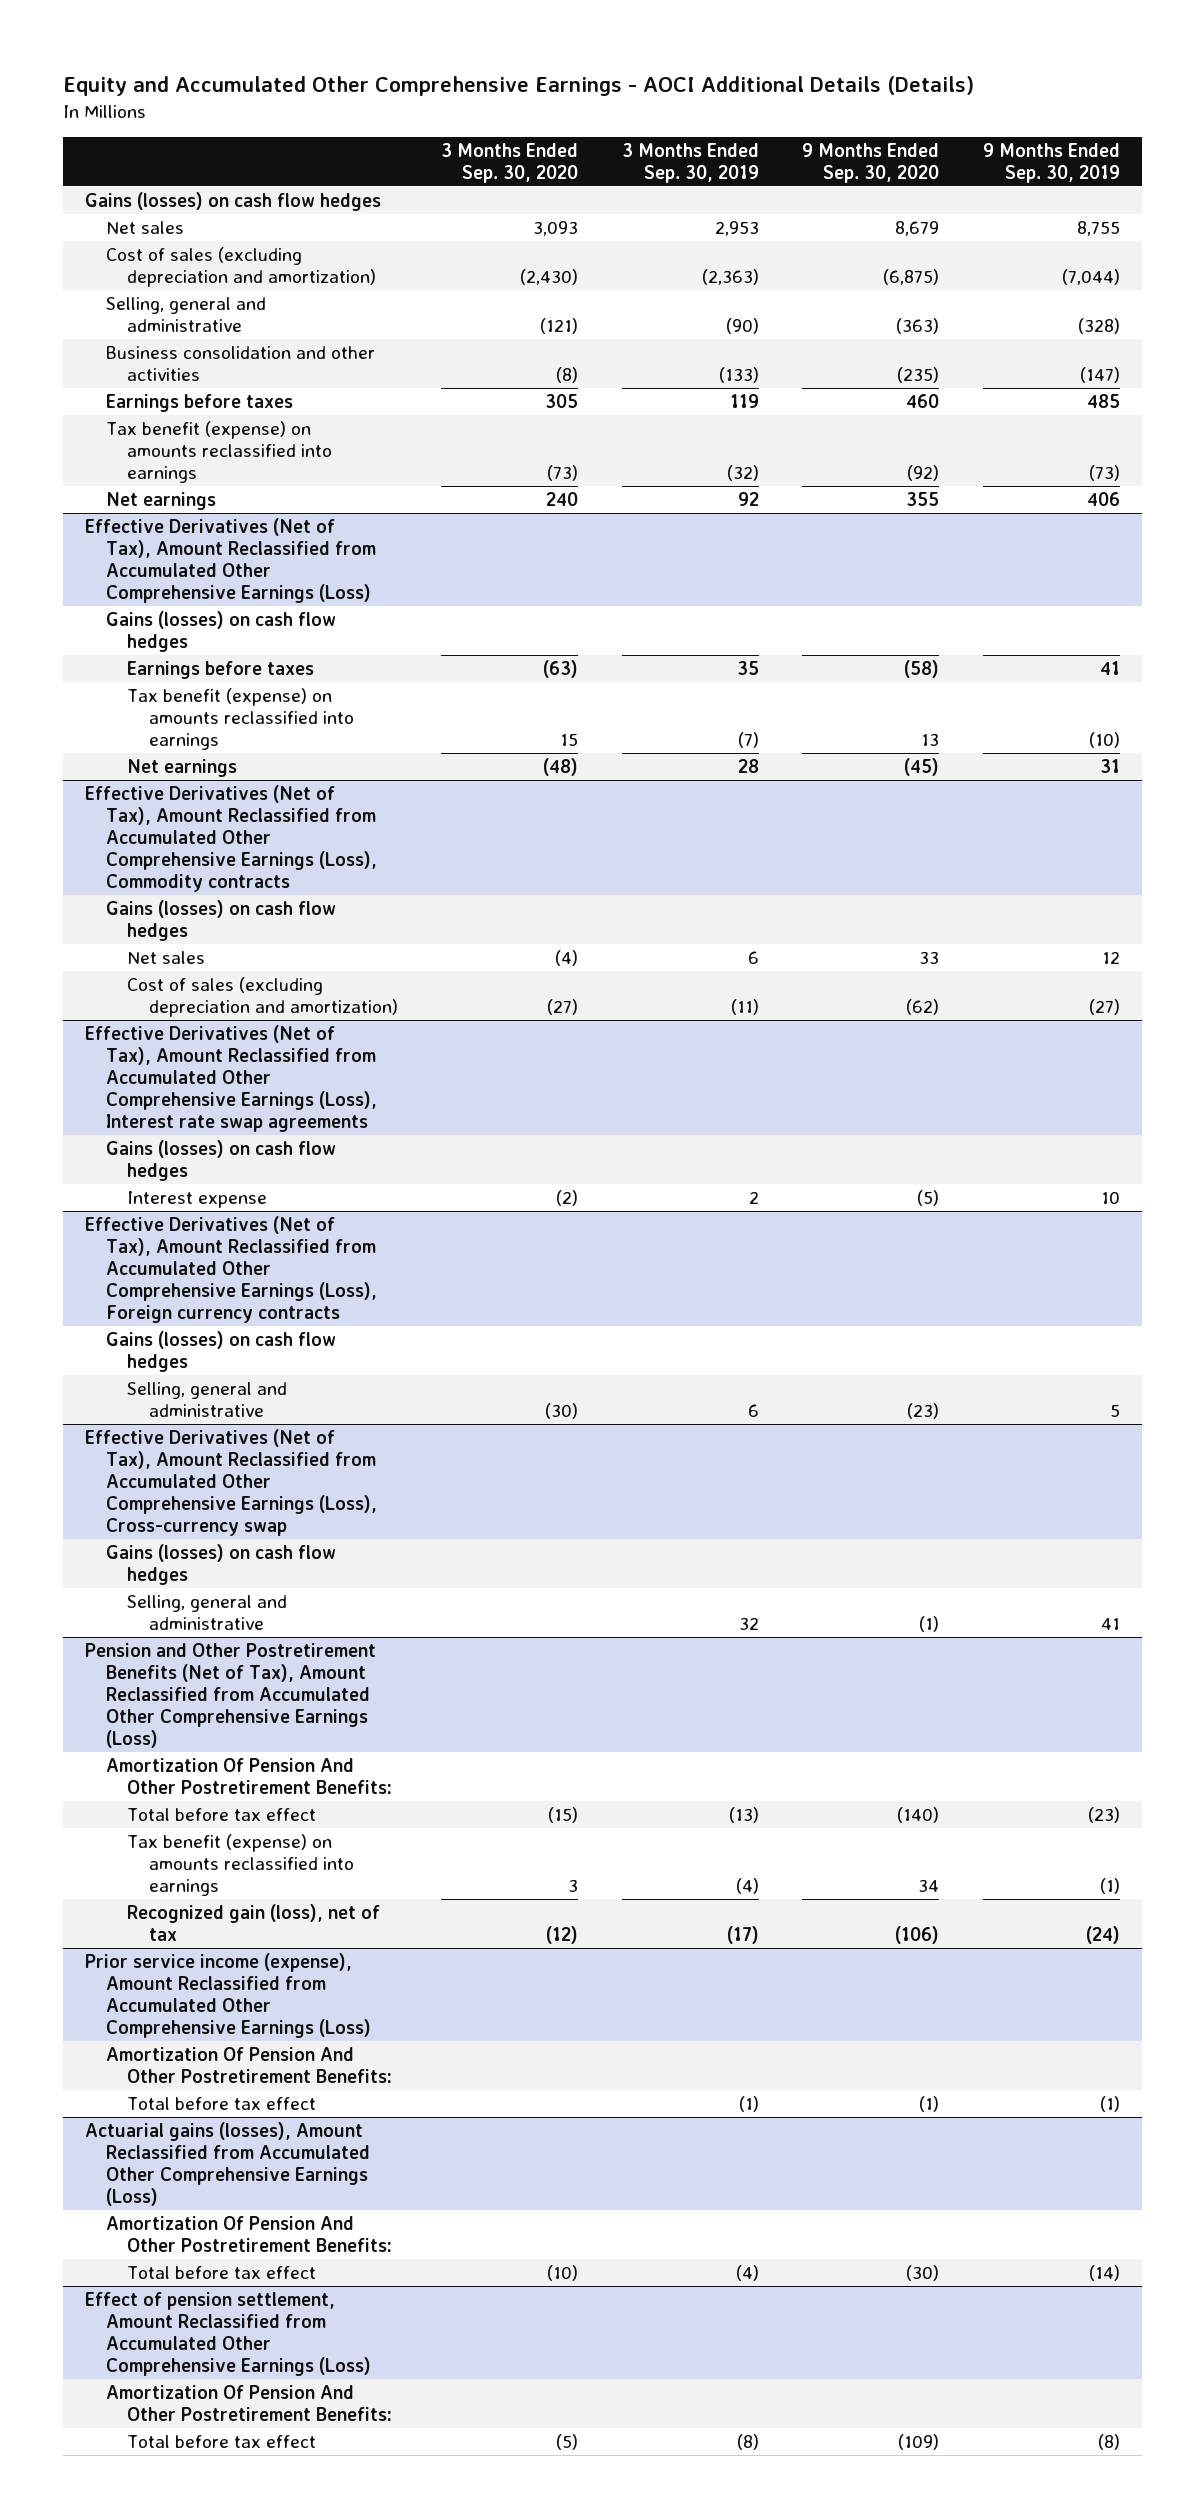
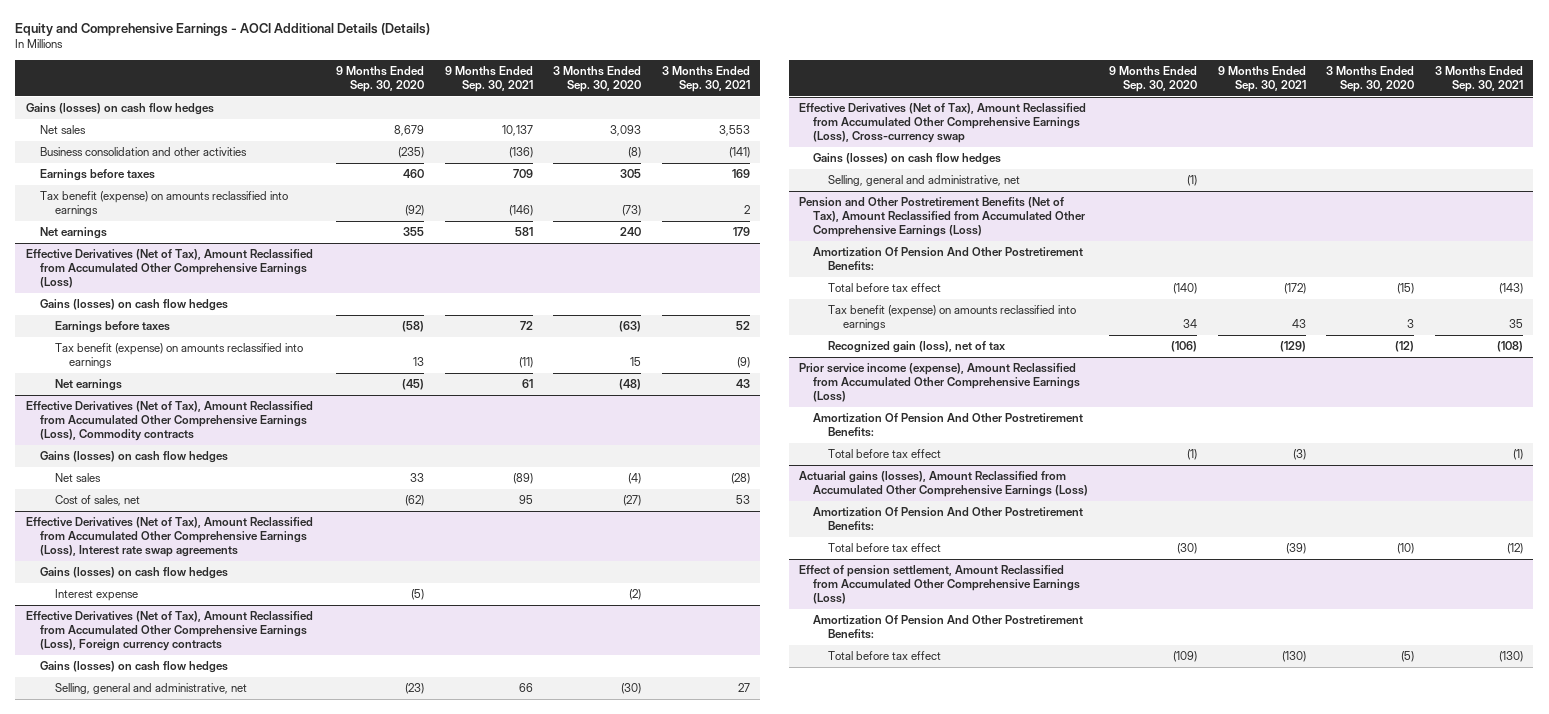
- Equity and Accumulated Other Comprehensive Earnings - AOCI Additional Details (Details)
+ Equity and Comprehensive Earnings - AOCI Additional Details (Details)
- | 3 Months Ended Sep. 30, 2020 | 3 Months Ended Sep. 30, 2019 | 9 Months Ended Sep. 30, 2020 | 9 Months Ended Sep. 30, 2019
+ | 9 Months Ended Sep. 30, 2020 | 9 Months Ended Sep. 30, 2021 | 3 Months Ended Sep. 30, 2020 | 3 Months Ended Sep. 30, 2021
- Cost of sales (excluding depreciation and amortization) | (2,430) | (2,363) | (6,875) | (7,044)
- Selling, general and administrative | (121) | (90) | (363) | (328)
@ Effective Derivatives (Net of Tax), Amount Reclassified from Accumulated Other Comprehensive Earnings (Loss), Commodity contracts
- Cost of sales (excluding depreciation and amortization) | (27) | (11) | (62) | (27)
+ Cost of sales, net | (62) | 95 | (27) | 53
@ Effective Derivatives (Net of Tax), Amount Reclassified from Accumulated Other Comprehensive Earnings (Loss), Foreign currency contracts
- Selling, general and administrative | (30) | 6 | (23) | 5
+ Selling, general and administrative, net | (23) | 66 | (30) | 27
@ Effective Derivatives (Net of Tax), Amount Reclassified from Accumulated Other Comprehensive Earnings (Loss), Cross-currency swap
- Selling, general and administrative | | 32 | (1) | 41
+ Selling, general and administrative, net | (1) | | |

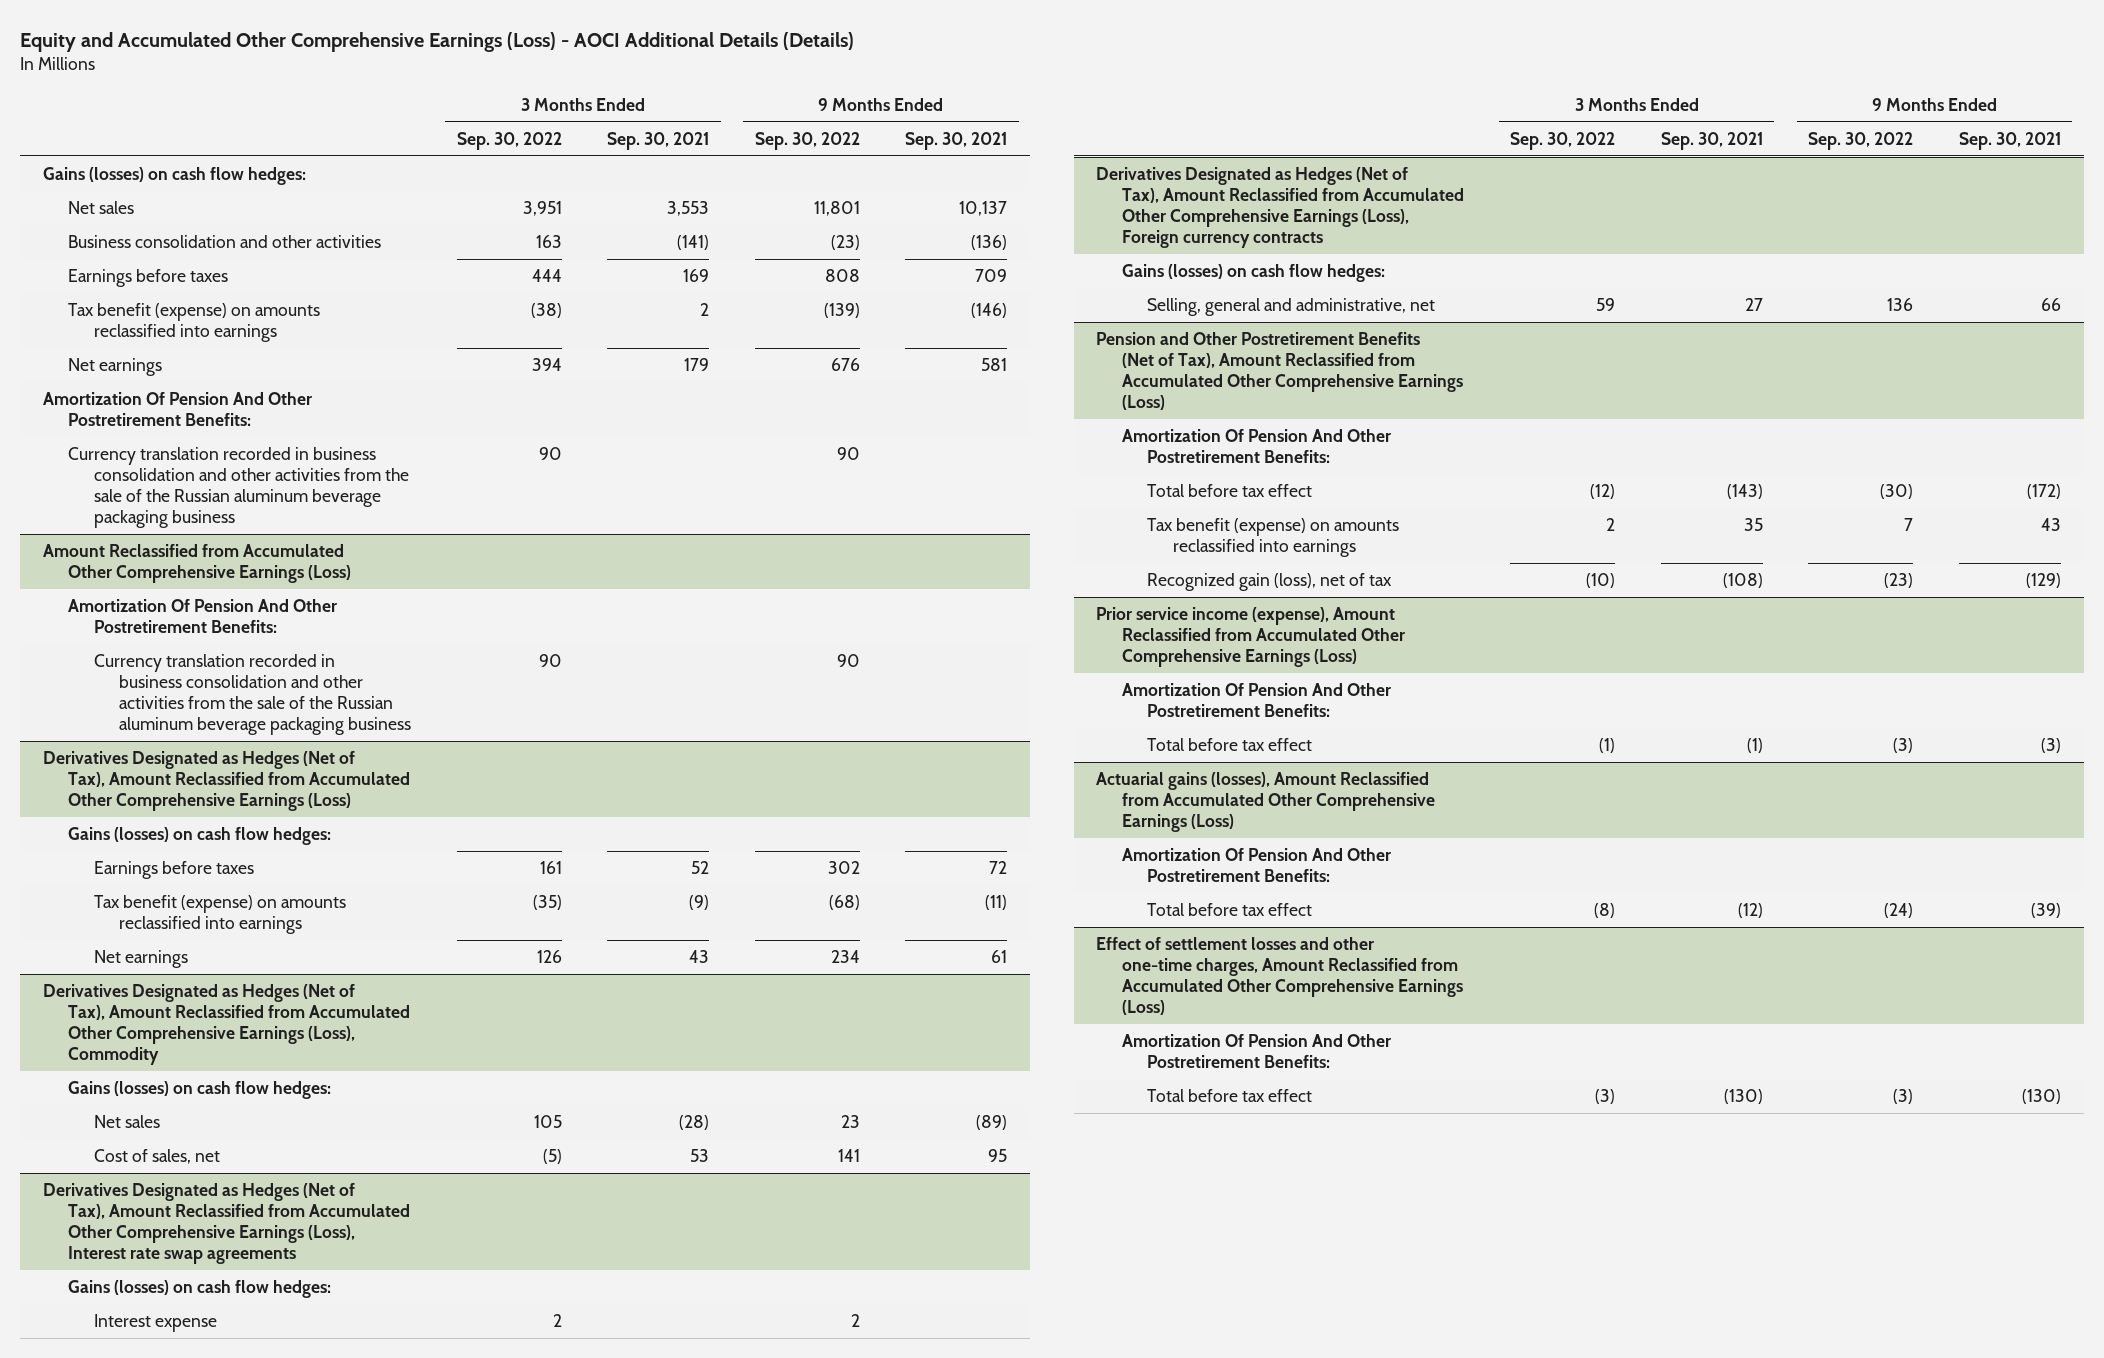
- Equity and Comprehensive Earnings - AOCI Additional Details (Details)
+ Equity and Accumulated Other Comprehensive Earnings (Loss) - AOCI Additional Details (Details)
- | 9 Months Ended Sep. 30, 2020 | 9 Months Ended Sep. 30, 2021 | 3 Months Ended Sep. 30, 2020 | 3 Months Ended Sep. 30, 2021
+ | 3 Months Ended Sep. 30, 2022 | 3 Months Ended Sep. 30, 2021 | 9 Months Ended Sep. 30, 2022 | 9 Months Ended Sep. 30, 2021
- Gains (losses) on cash flow hedges
+ Gains (losses) on cash flow hedges:
- Effective Derivatives (Net of Tax), Amount Reclassified from Accumulated Other Comprehensive Earnings (Loss)
- Gains (losses) on cash flow hedges
+ Amortization Of Pension And Other Postretirement Benefits:
+ Currency translation recorded in business consolidation and other activities from the sale of the Russian aluminum beverage packaging business | 90 | | 90 |
+ Amount Reclassified from Accumulated Other Comprehensive Earnings (Loss)
+ Amortization Of Pension And Other Postretirement Benefits:
+ Currency translation recorded in business consolidation and other activities from the sale of the Russian aluminum beverage packaging business | 90 | | 90 |
+ Derivatives Designated as Hedges (Net of Tax), Amount Reclassified from Accumulated Other Comprehensive Earnings (Loss)
+ Gains (losses) on cash flow hedges:
- Effective Derivatives (Net of Tax), Amount Reclassified from Accumulated Other Comprehensive Earnings (Loss), Commodity contracts
- Gains (losses) on cash flow hedges
+ Derivatives Designated as Hedges (Net of Tax), Amount Reclassified from Accumulated Other Comprehensive Earnings (Loss), Commodity
+ Gains (losses) on cash flow hedges:
- Effective Derivatives (Net of Tax), Amount Reclassified from Accumulated Other Comprehensive Earnings (Loss), Interest rate swap agreements
- Gains (losses) on cash flow hedges
+ Derivatives Designated as Hedges (Net of Tax), Amount Reclassified from Accumulated Other Comprehensive Earnings (Loss), Interest rate swap agreements
+ Gains (losses) on cash flow hedges:
- Effective Derivatives (Net of Tax), Amount Reclassified from Accumulated Other Comprehensive Earnings (Loss), Foreign currency contracts
- Gains (losses) on cash flow hedges
+ Derivatives Designated as Hedges (Net of Tax), Amount Reclassified from Accumulated Other Comprehensive Earnings (Loss), Foreign currency contracts
+ Gains (losses) on cash flow hedges:
- Effective Derivatives (Net of Tax), Amount Reclassified from Accumulated Other Comprehensive Earnings (Loss), Cross-currency swap
- Gains (losses) on cash flow hedges
- Selling, general and administrative, net | (1) | | |
- Effect of pension settlement, Amount Reclassified from Accumulated Other Comprehensive Earnings (Loss)
+ Effect of settlement losses and other one-time charges, Amount Reclassified from Accumulated Other Comprehensive Earnings (Loss)

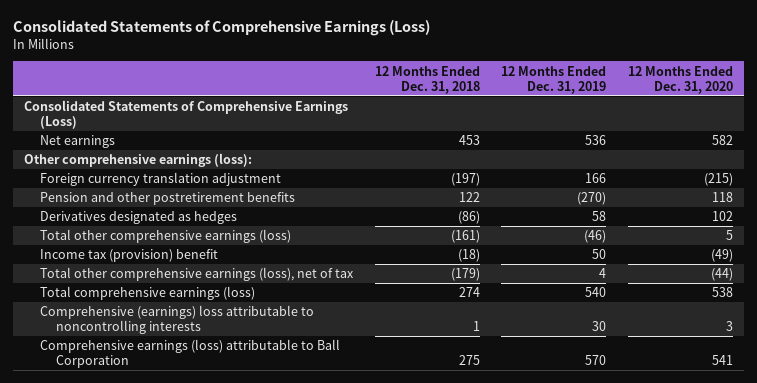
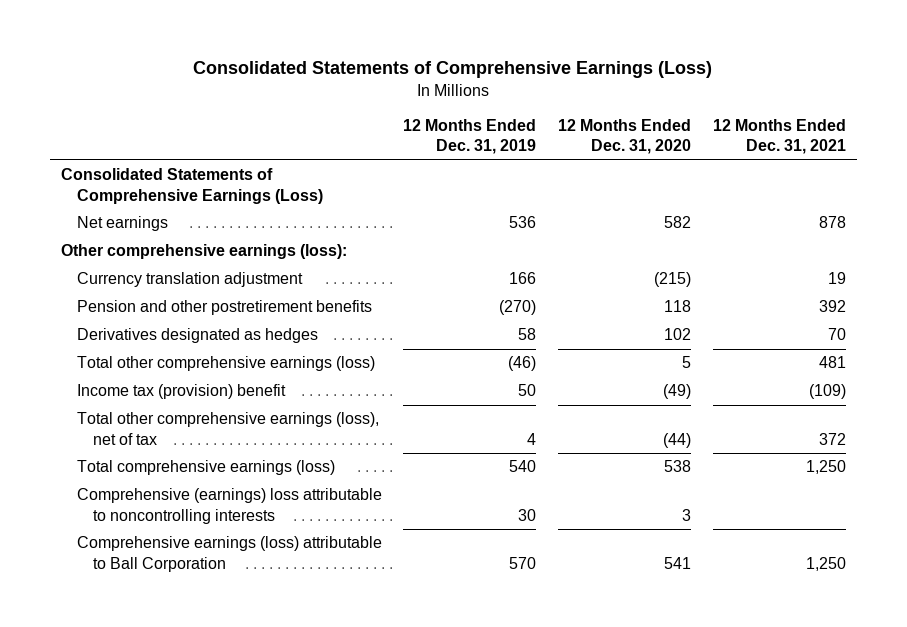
- | 12 Months Ended Dec. 31, 2018 | 12 Months Ended Dec. 31, 2019 | 12 Months Ended Dec. 31, 2020
+ | 12 Months Ended Dec. 31, 2019 | 12 Months Ended Dec. 31, 2020 | 12 Months Ended Dec. 31, 2021
- Foreign currency translation adjustment | (197) | 166 | (215)
+ Currency translation adjustment | 166 | (215) | 19

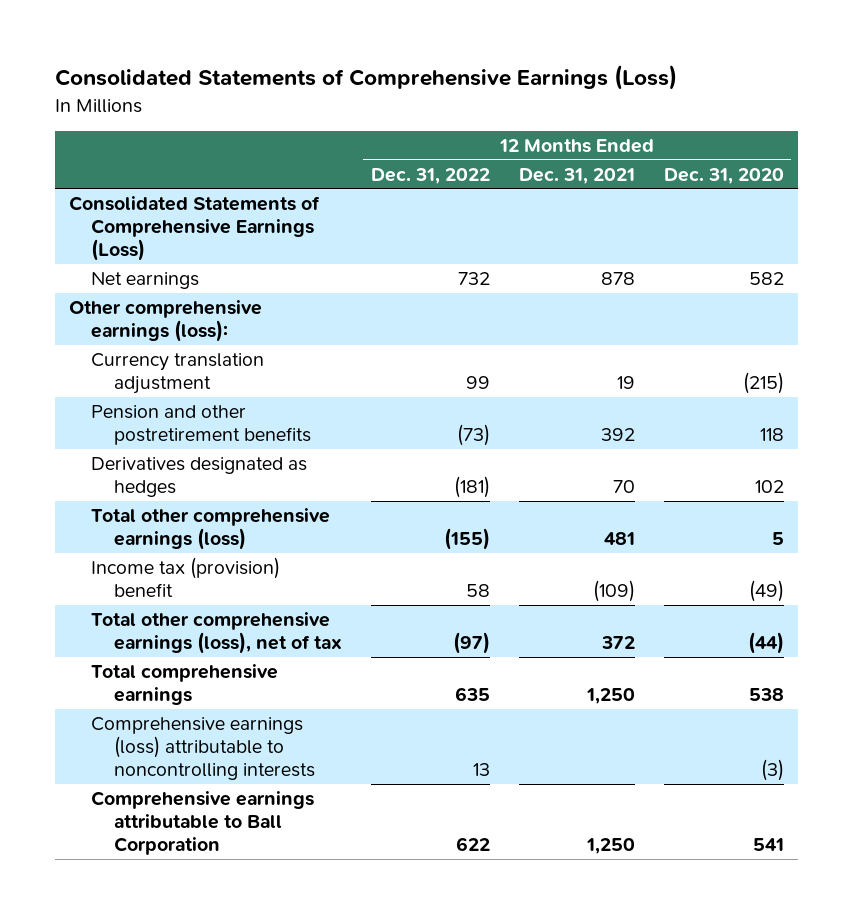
- | 12 Months Ended Dec. 31, 2019 | 12 Months Ended Dec. 31, 2020 | 12 Months Ended Dec. 31, 2021
+ | 12 Months Ended Dec. 31, 2022 | 12 Months Ended Dec. 31, 2021 | 12 Months Ended Dec. 31, 2020
- Total comprehensive earnings (loss) | 540 | 538 | 1,250
- Comprehensive (earnings) loss attributable to noncontrolling interests | 30 | 3 |
- Comprehensive earnings (loss) attributable to Ball Corporation | 570 | 541 | 1,250
+ Total comprehensive earnings | 635 | 1,250 | 538
+ Comprehensive earnings (loss) attributable to noncontrolling interests | 13 | | (3)
+ Comprehensive earnings attributable to Ball Corporation | 622 | 1,250 | 541

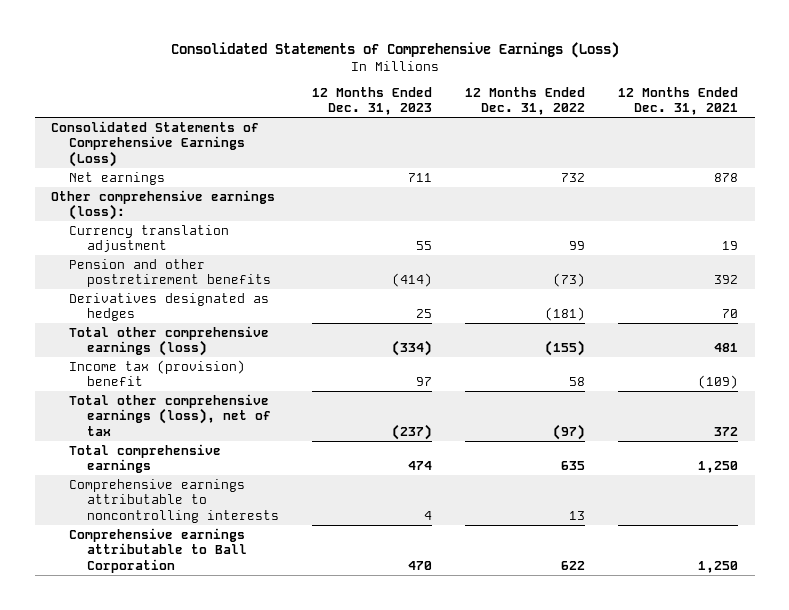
- | 12 Months Ended Dec. 31, 2022 | 12 Months Ended Dec. 31, 2021 | 12 Months Ended Dec. 31, 2020
+ | 12 Months Ended Dec. 31, 2023 | 12 Months Ended Dec. 31, 2022 | 12 Months Ended Dec. 31, 2021
- Comprehensive earnings (loss) attributable to noncontrolling interests | 13 | | (3)
+ Comprehensive earnings attributable to noncontrolling interests | 4 | 13 |

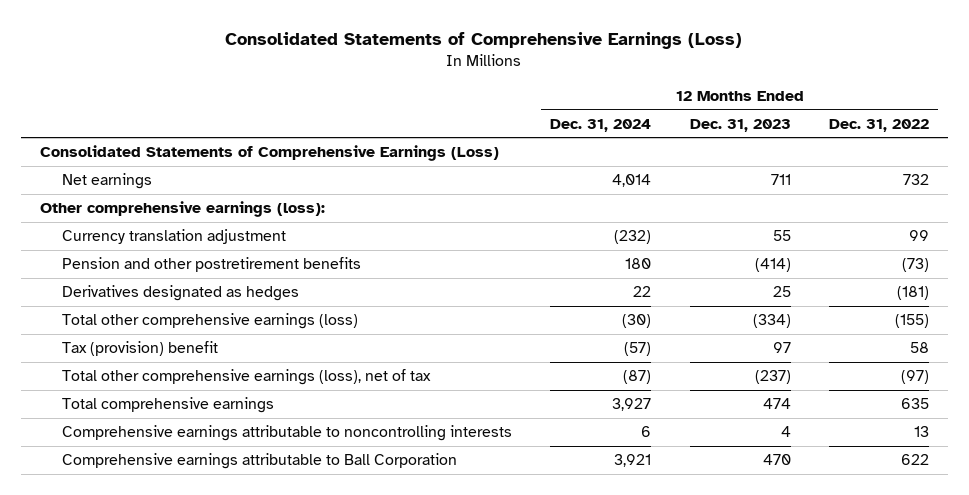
- | 12 Months Ended Dec. 31, 2023 | 12 Months Ended Dec. 31, 2022 | 12 Months Ended Dec. 31, 2021
+ | 12 Months Ended Dec. 31, 2024 | 12 Months Ended Dec. 31, 2023 | 12 Months Ended Dec. 31, 2022
- Income tax (provision) benefit | 97 | 58 | (109)
+ Tax (provision) benefit | (57) | 97 | 58

